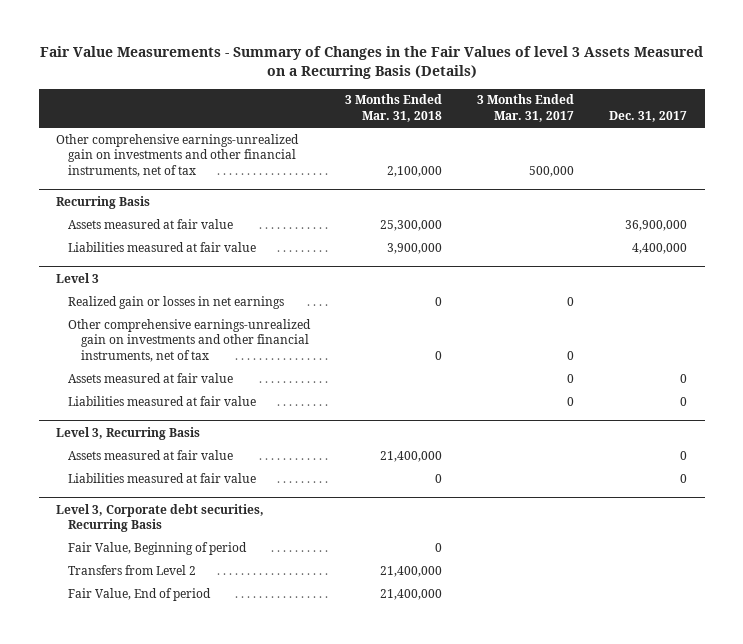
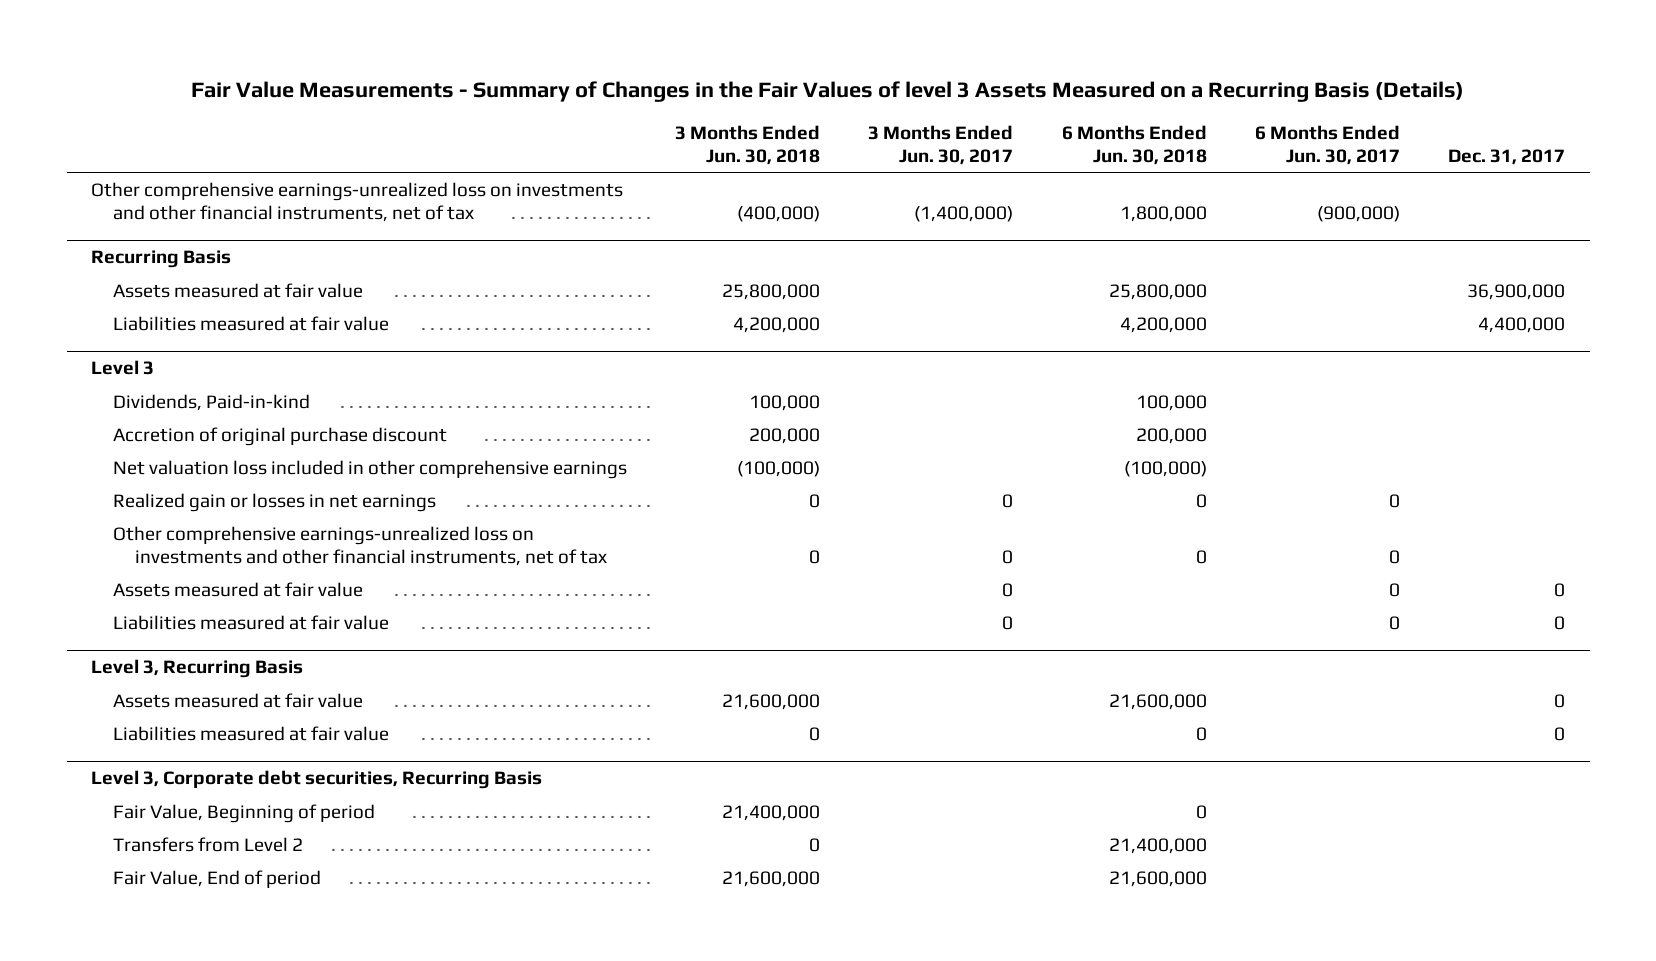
- | 3 Months Ended Mar. 31, 2018 | 3 Months Ended Mar. 31, 2017 | Dec. 31, 2017
+ | 3 Months Ended Jun. 30, 2018 | 3 Months Ended Jun. 30, 2017 | 6 Months Ended Jun. 30, 2018 | 6 Months Ended Jun. 30, 2017 | Dec. 31, 2017
- Other comprehensive earnings-unrealized gain on investments and other financial instruments, net of tax | 2,100,000 | 500,000 |
+ Other comprehensive earnings-unrealized loss on investments and other financial instruments, net of tax | (400,000) | (1,400,000) | 1,800,000 | (900,000) |
@ Level 3
+ Dividends, Paid-in-kind | 100,000 | | 100,000 | |
+ Accretion of original purchase discount | 200,000 | | 200,000 | |
+ Net valuation loss included in other comprehensive earnings | (100,000) | | (100,000) | |
- Other comprehensive earnings-unrealized gain on investments and other financial instruments, net of tax | 0 | 0 |
+ Other comprehensive earnings-unrealized loss on investments and other financial instruments, net of tax | 0 | 0 | 0 | 0 |

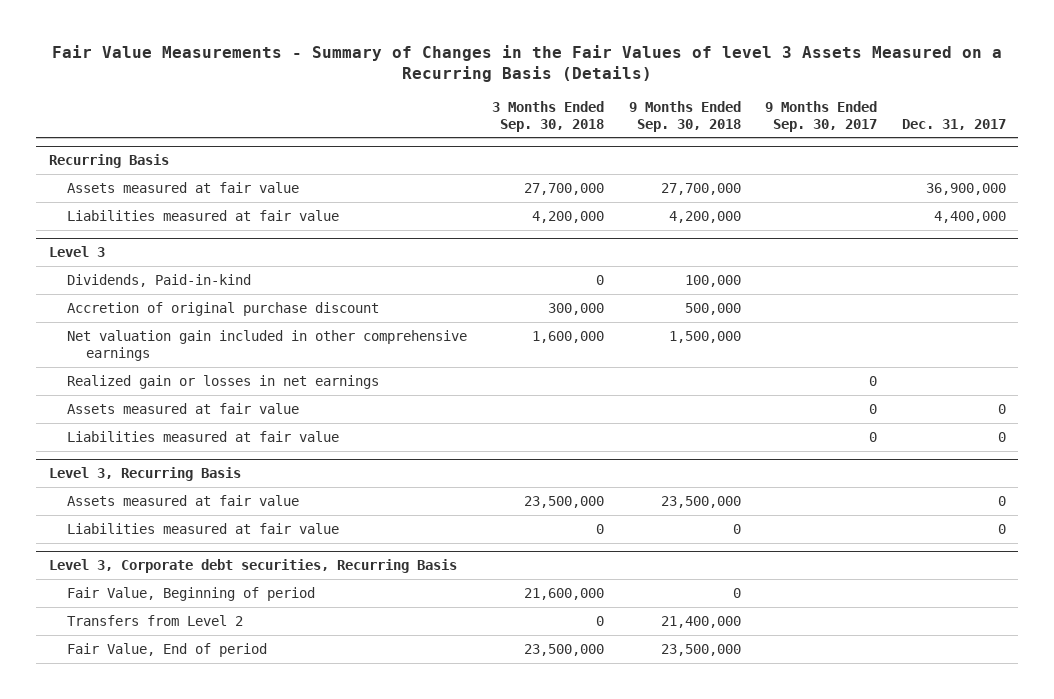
- | 3 Months Ended Jun. 30, 2018 | 3 Months Ended Jun. 30, 2017 | 6 Months Ended Jun. 30, 2018 | 6 Months Ended Jun. 30, 2017 | Dec. 31, 2017
+ | 3 Months Ended Sep. 30, 2018 | 9 Months Ended Sep. 30, 2018 | 9 Months Ended Sep. 30, 2017 | Dec. 31, 2017
- Other comprehensive earnings-unrealized loss on investments and other financial instruments, net of tax | (400,000) | (1,400,000) | 1,800,000 | (900,000) |
@ Level 3
- Net valuation loss included in other comprehensive earnings | (100,000) | | (100,000) | |
+ Net valuation gain included in other comprehensive earnings | 1,600,000 | 1,500,000 | |
- Other comprehensive earnings-unrealized loss on investments and other financial instruments, net of tax | 0 | 0 | 0 | 0 |

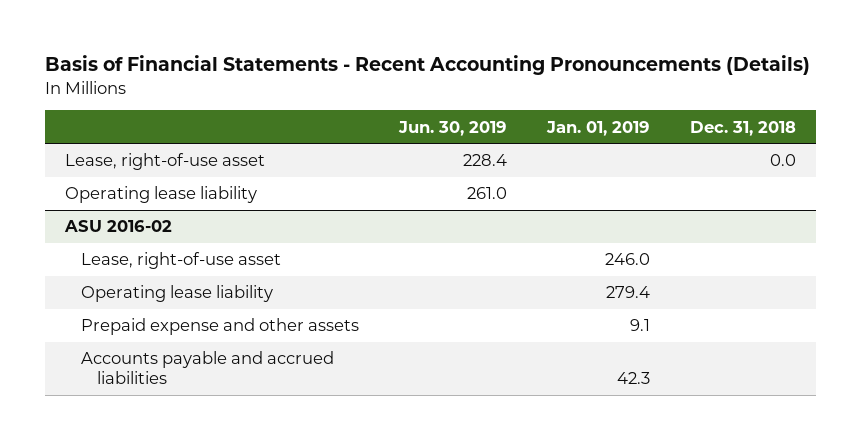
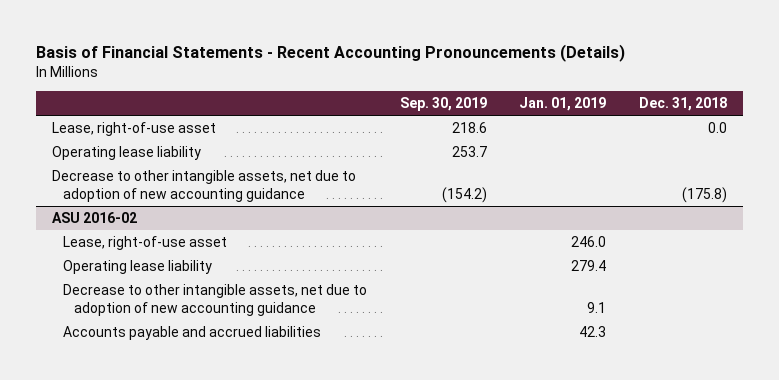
- | Jun. 30, 2019 | Jan. 01, 2019 | Dec. 31, 2018
+ | Sep. 30, 2019 | Jan. 01, 2019 | Dec. 31, 2018
+ Decrease to other intangible assets, net due to adoption of new accounting guidance | (154.2) | | (175.8)
@ ASU 2016-02
- Prepaid expense and other assets | | 9.1 |
+ Decrease to other intangible assets, net due to adoption of new accounting guidance | | 9.1 |

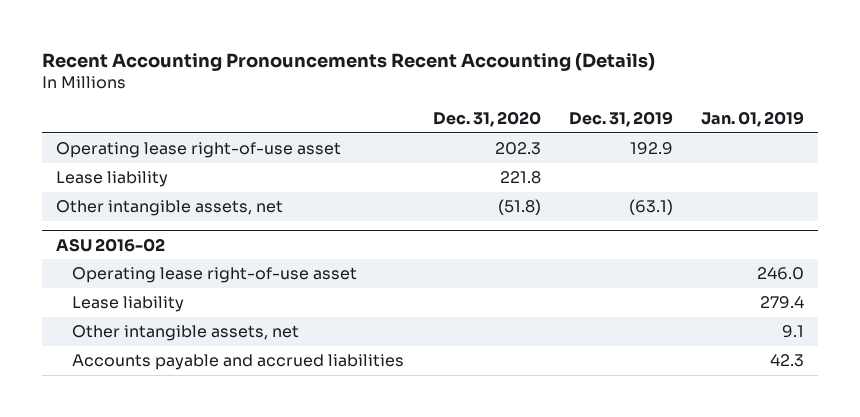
- Basis of Financial Statements - Recent Accounting Pronouncements (Details)
+ Recent Accounting Pronouncements Recent Accounting (Details)
- | Sep. 30, 2019 | Jan. 01, 2019 | Dec. 31, 2018
+ | Dec. 31, 2020 | Dec. 31, 2019 | Jan. 01, 2019
- Lease, right-of-use asset | 218.6 | | 0.0
- Operating lease liability | 253.7 | |
- Decrease to other intangible assets, net due to adoption of new accounting guidance | (154.2) | | (175.8)
+ Operating lease right-of-use asset | 202.3 | 192.9 |
+ Lease liability | 221.8 | |
+ Other intangible assets, net | (51.8) | (63.1) |
@ ASU 2016-02
- Lease, right-of-use asset | | 246.0 |
- Operating lease liability | | 279.4 |
- Decrease to other intangible assets, net due to adoption of new accounting guidance | | 9.1 |
+ Operating lease right-of-use asset | | | 246.0
+ Lease liability | | | 279.4
+ Other intangible assets, net | | | 9.1

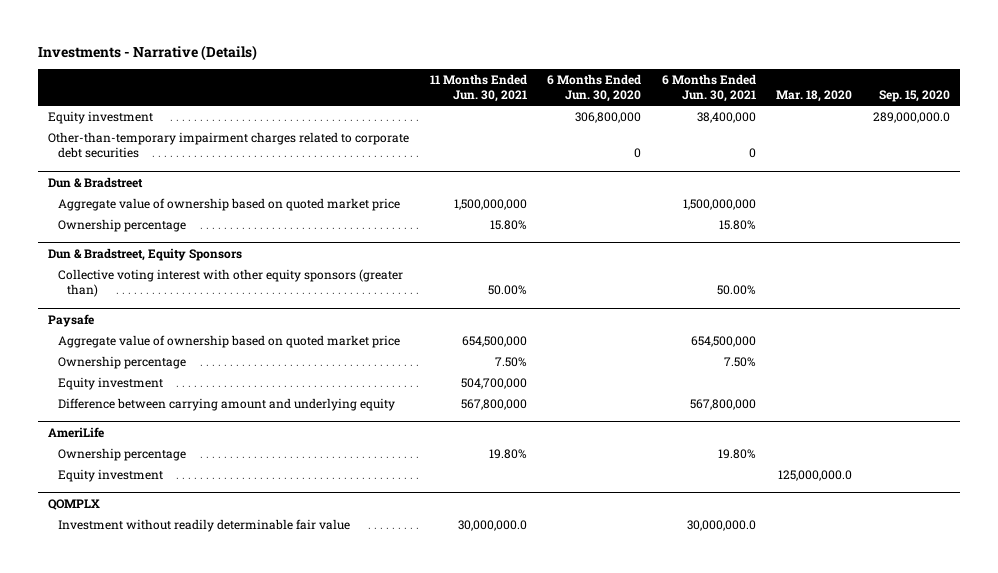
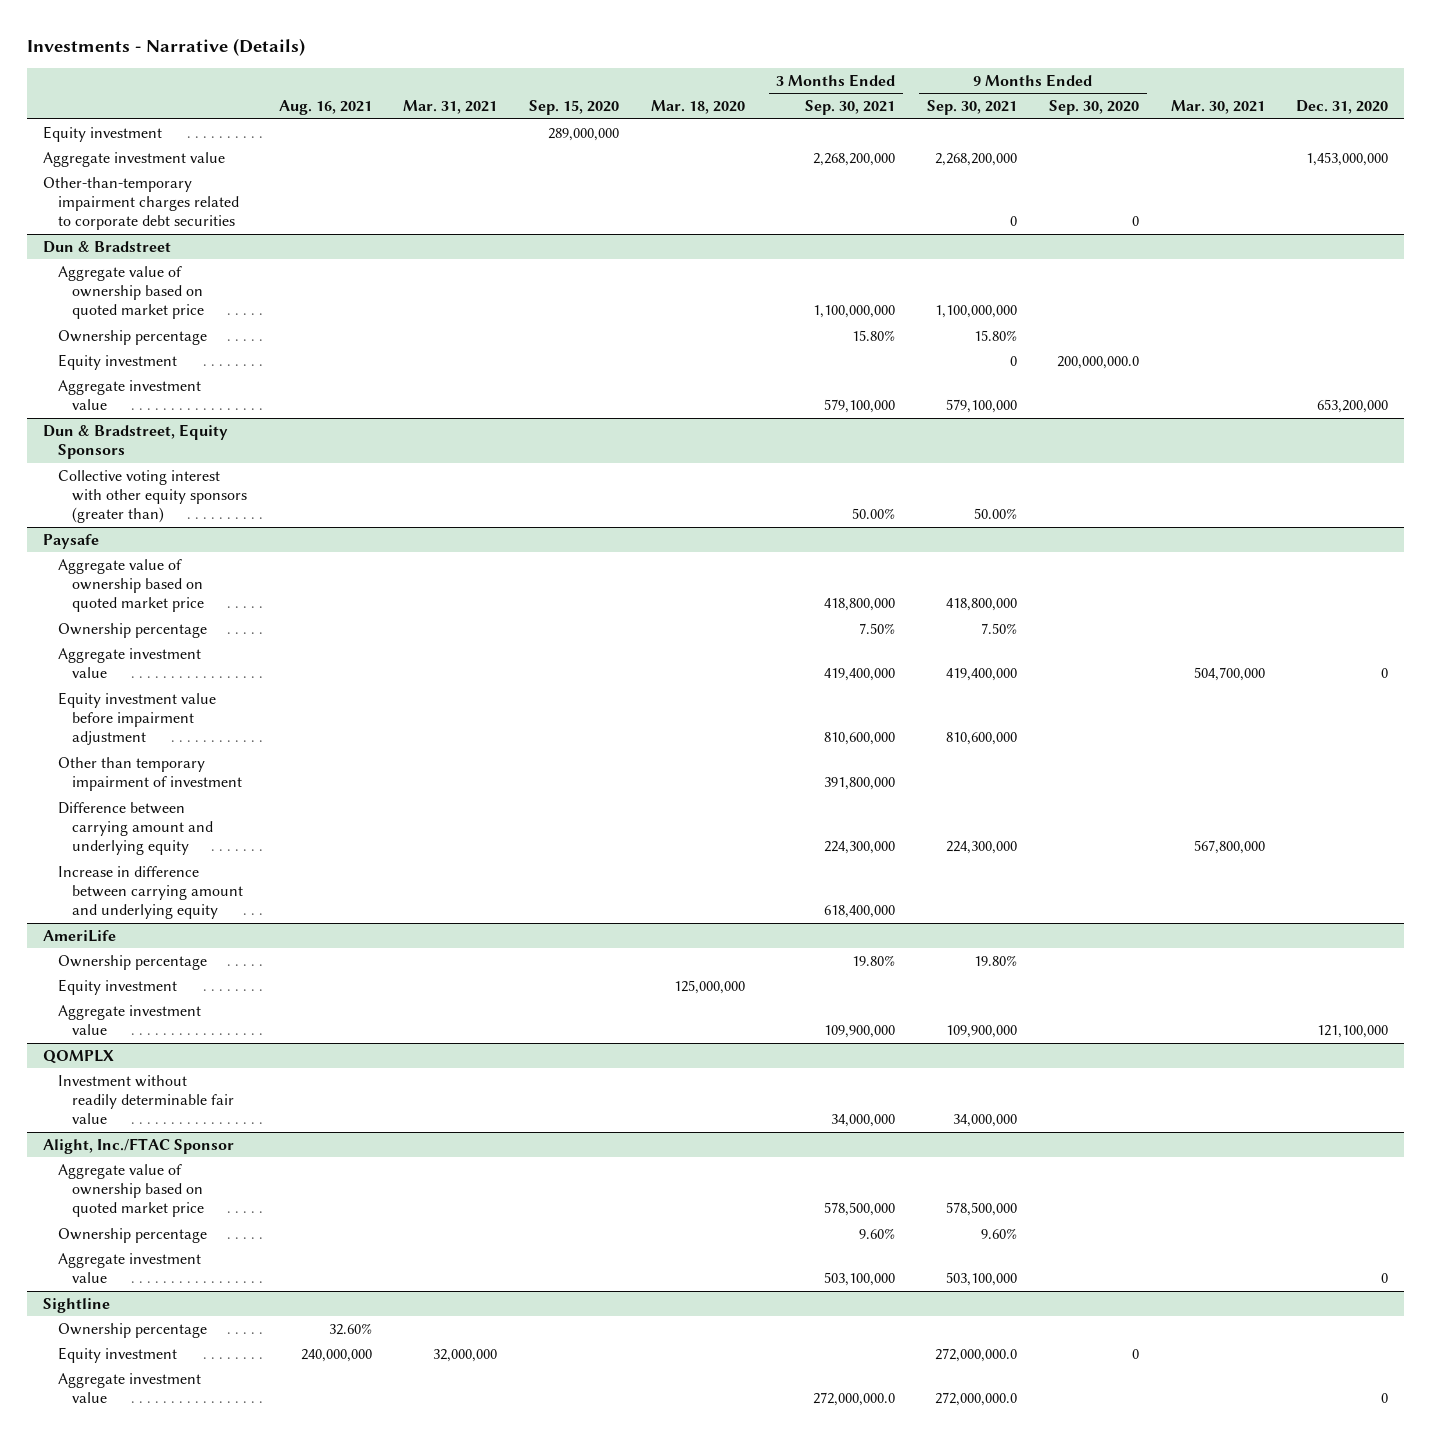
- | 11 Months Ended Jun. 30, 2021 | 6 Months Ended Jun. 30, 2020 | 6 Months Ended Jun. 30, 2021 | Mar. 18, 2020 | Sep. 15, 2020
+ | Aug. 16, 2021 | Mar. 31, 2021 | Sep. 15, 2020 | Mar. 18, 2020 | 3 Months Ended Sep. 30, 2021 | 9 Months Ended Sep. 30, 2021 | 9 Months Ended Sep. 30, 2020 | Mar. 30, 2021 | Dec. 31, 2020
- Equity investment | | 306,800,000 | 38,400,000 | | 289,000,000.0
+ Equity investment | | | 289,000,000 | | | | | |
+ Aggregate investment value | | | | | 2,268,200,000 | 2,268,200,000 | | | 1,453,000,000
@ Dun & Bradstreet
+ Equity investment | | | | | | 0 | 200,000,000.0 | |
+ Aggregate investment value | | | | | 579,100,000 | 579,100,000 | | | 653,200,000
@ Paysafe
- Equity investment | 504,700,000 | | | |
+ Aggregate investment value | | | | | 419,400,000 | 419,400,000 | | 504,700,000 | 0
+ Equity investment value before impairment adjustment | | | | | 810,600,000 | 810,600,000 | | |
+ Other than temporary impairment of investment | | | | | 391,800,000 | | | |
+ Increase in difference between carrying amount and underlying equity | | | | | 618,400,000 | | | |
@ AmeriLife
- Equity investment | | | | 125,000,000.0 |
+ Equity investment | | | | 125,000,000 | | | | |
+ Aggregate investment value | | | | | 109,900,000 | 109,900,000 | | | 121,100,000
+ Alight, Inc./FTAC Sponsor
+ Aggregate value of ownership based on quoted market price | | | | | 578,500,000 | 578,500,000 | | |
+ Ownership percentage | | | | | 9.60% | 9.60% | | |
+ Aggregate investment value | | | | | 503,100,000 | 503,100,000 | | | 0
+ Sightline
+ Ownership percentage | 32.60% | | | | | | | |
+ Equity investment | 240,000,000 | 32,000,000 | | | | 272,000,000.0 | 0 | |
+ Aggregate investment value | | | | | 272,000,000.0 | 272,000,000.0 | | | 0

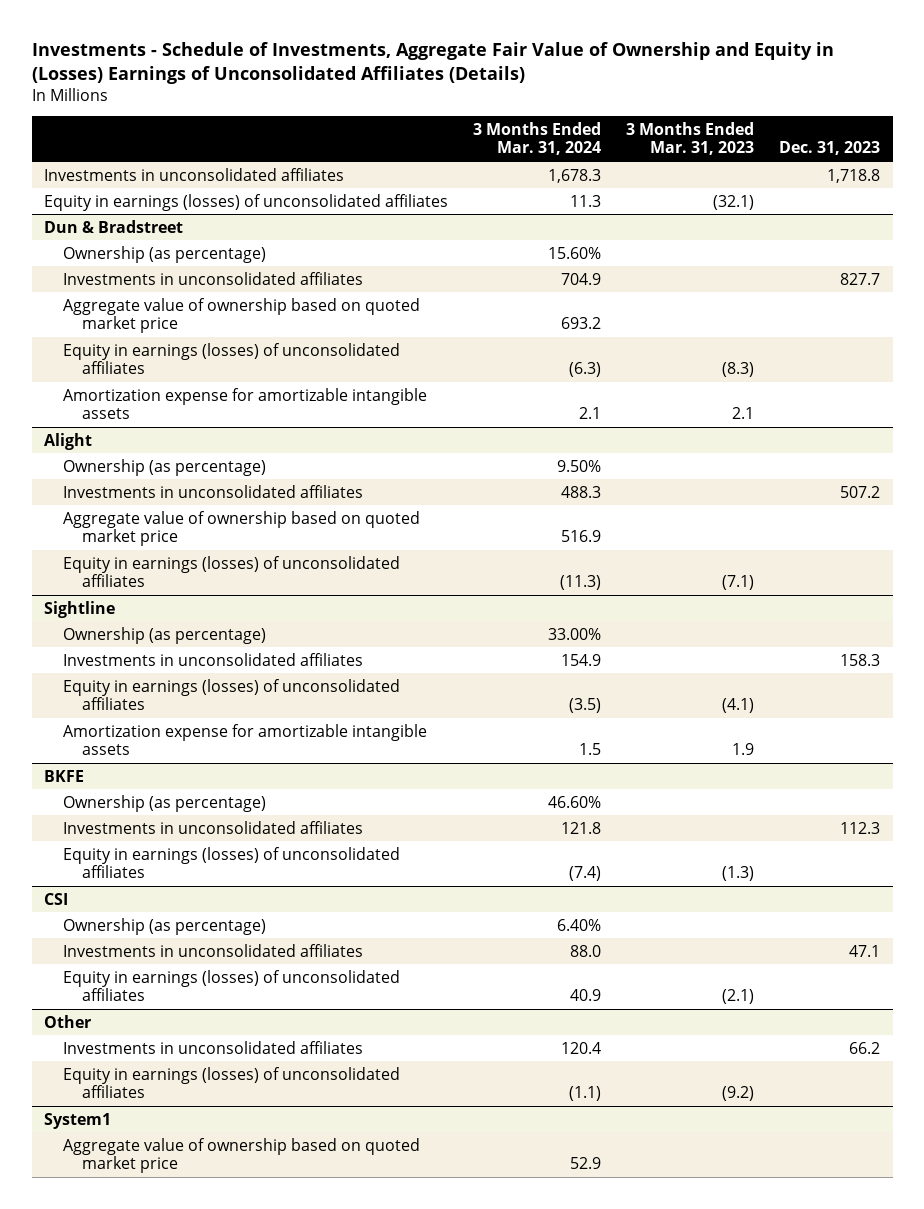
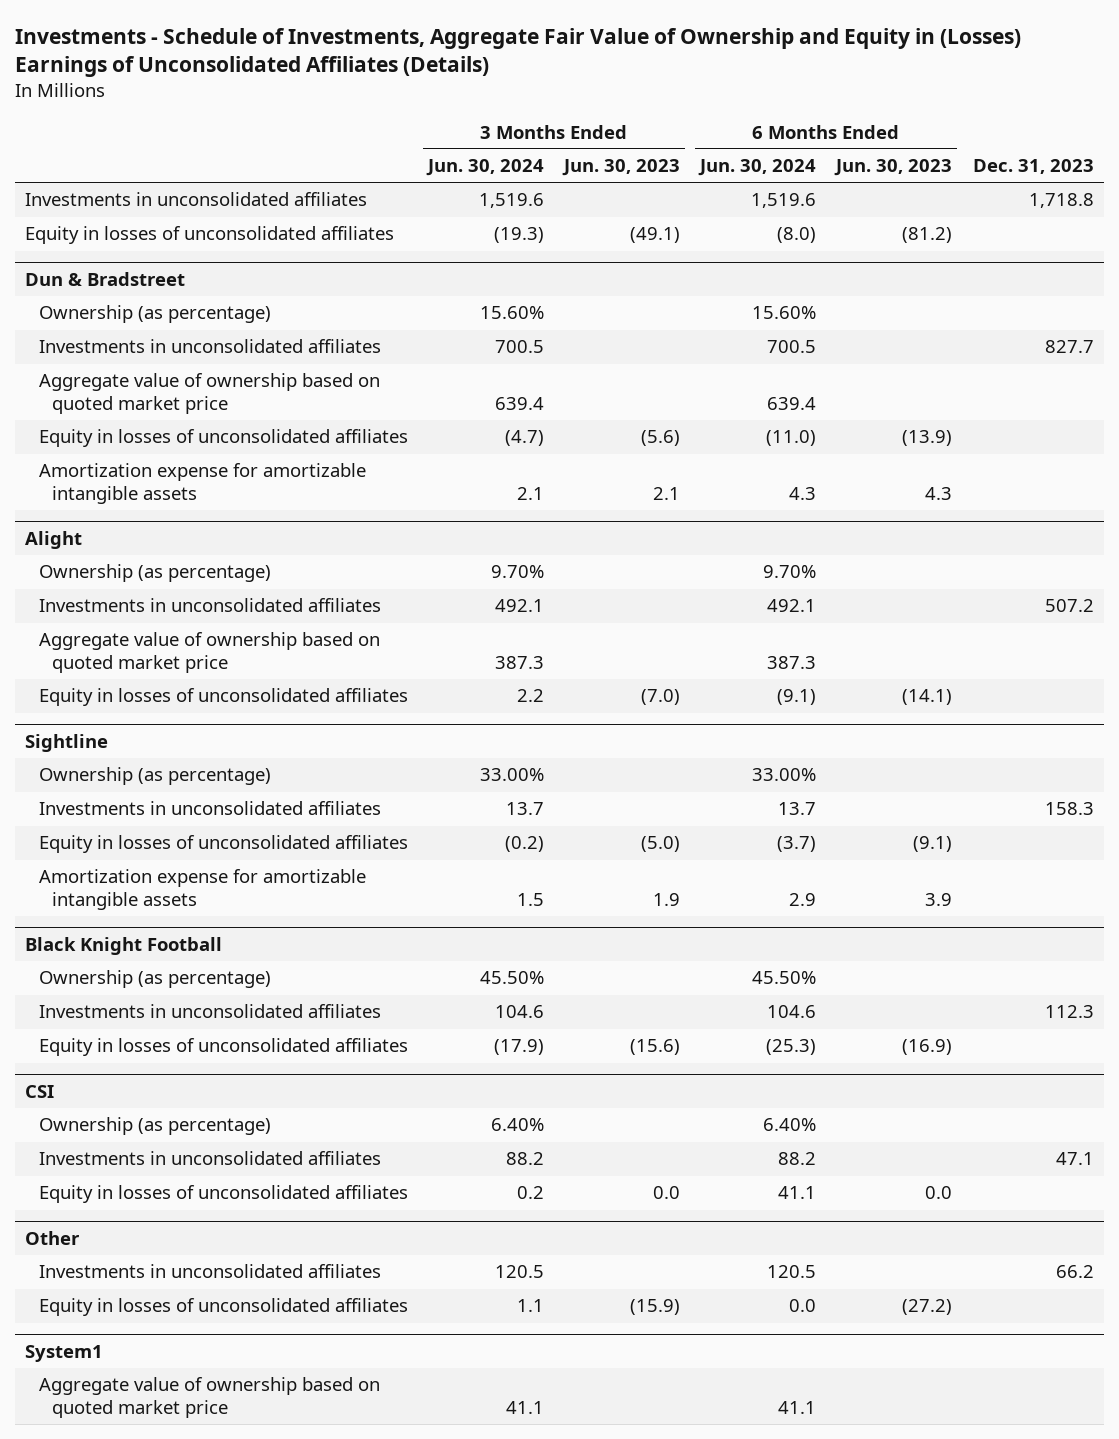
- | 3 Months Ended Mar. 31, 2024 | 3 Months Ended Mar. 31, 2023 | Dec. 31, 2023
+ | 3 Months Ended Jun. 30, 2024 | 3 Months Ended Jun. 30, 2023 | 6 Months Ended Jun. 30, 2024 | 6 Months Ended Jun. 30, 2023 | Dec. 31, 2023
- Equity in earnings (losses) of unconsolidated affiliates | 11.3 | (32.1) |
+ Equity in losses of unconsolidated affiliates | (19.3) | (49.1) | (8.0) | (81.2) |
@ Dun & Bradstreet
- Equity in earnings (losses) of unconsolidated affiliates | (6.3) | (8.3) |
+ Equity in losses of unconsolidated affiliates | (4.7) | (5.6) | (11.0) | (13.9) |
@ Alight
- Equity in earnings (losses) of unconsolidated affiliates | (11.3) | (7.1) |
+ Equity in losses of unconsolidated affiliates | 2.2 | (7.0) | (9.1) | (14.1) |
@ Sightline
- Equity in earnings (losses) of unconsolidated affiliates | (3.5) | (4.1) |
+ Equity in losses of unconsolidated affiliates | (0.2) | (5.0) | (3.7) | (9.1) |
- BKFE
+ Black Knight Football
- Equity in earnings (losses) of unconsolidated affiliates | (7.4) | (1.3) |
+ Equity in losses of unconsolidated affiliates | (17.9) | (15.6) | (25.3) | (16.9) |
@ CSI
- Equity in earnings (losses) of unconsolidated affiliates | 40.9 | (2.1) |
+ Equity in losses of unconsolidated affiliates | 0.2 | 0.0 | 41.1 | 0.0 |
@ Other
- Equity in earnings (losses) of unconsolidated affiliates | (1.1) | (9.2) |
+ Equity in losses of unconsolidated affiliates | 1.1 | (15.9) | 0.0 | (27.2) |

